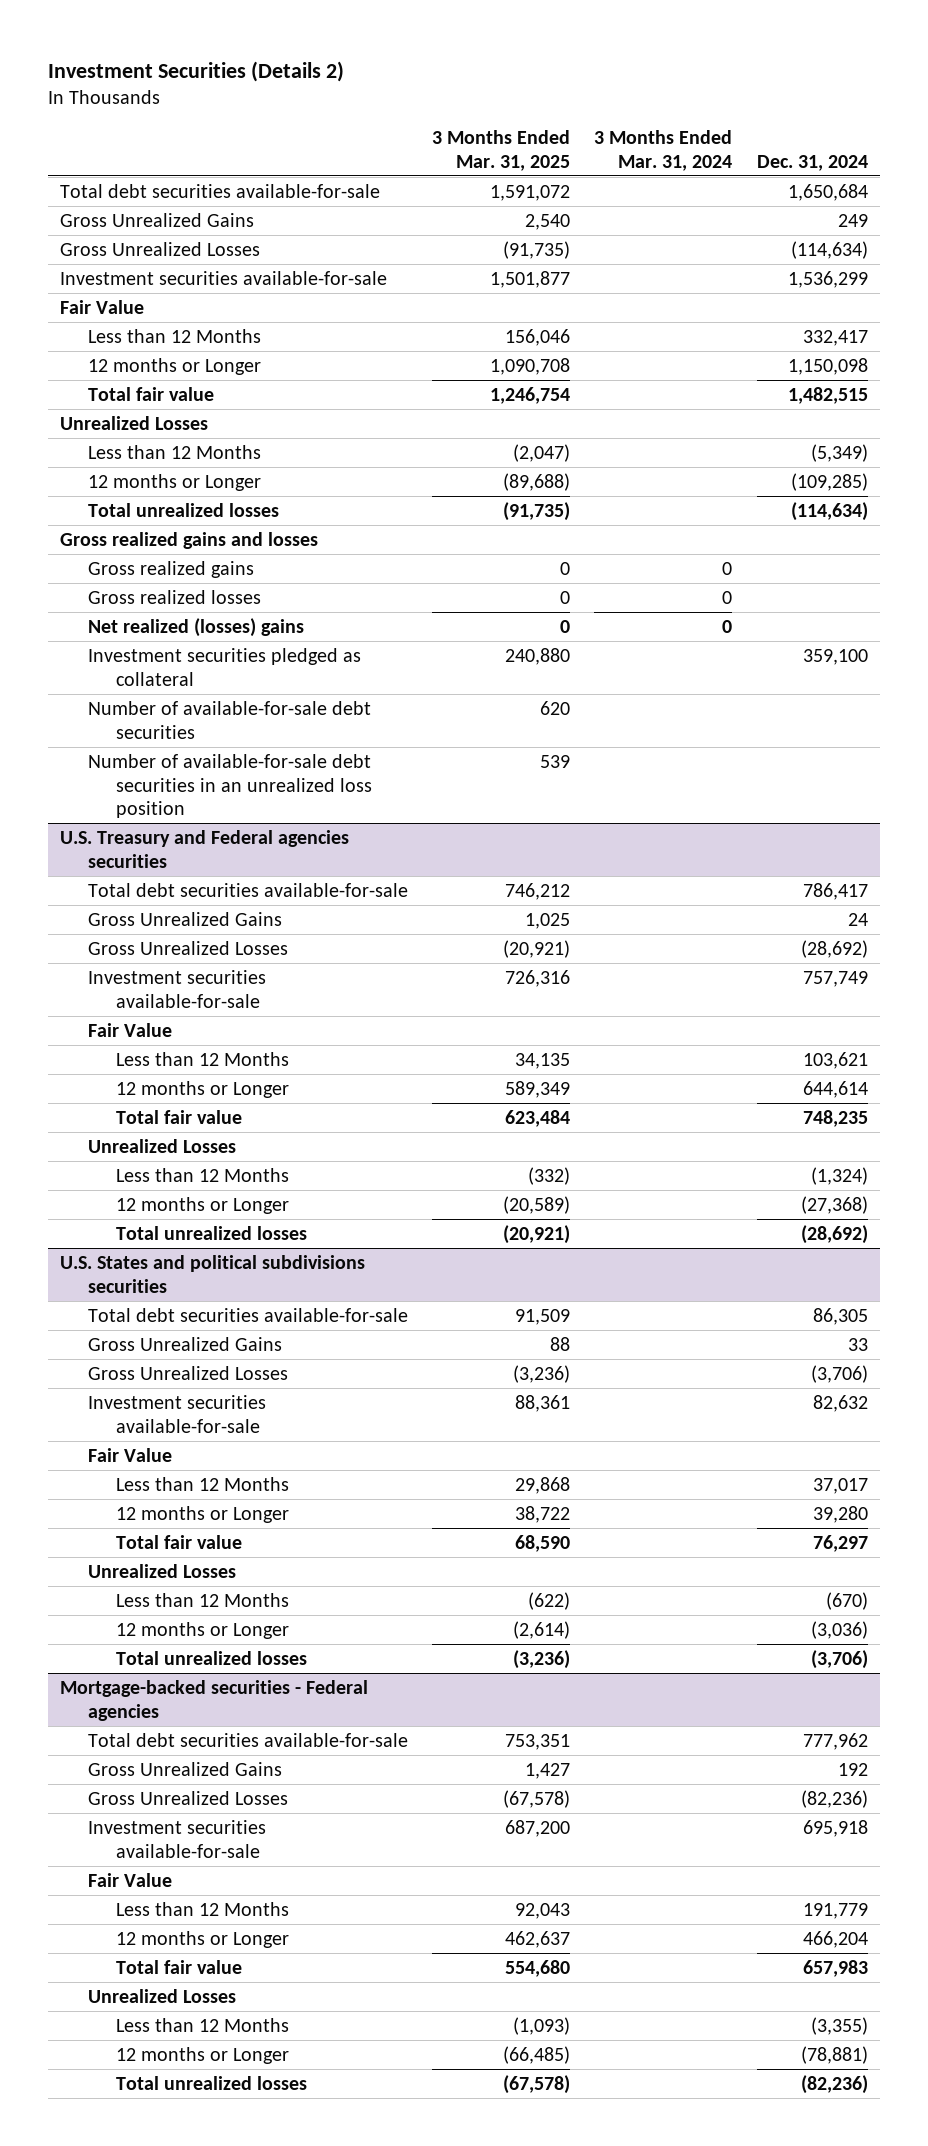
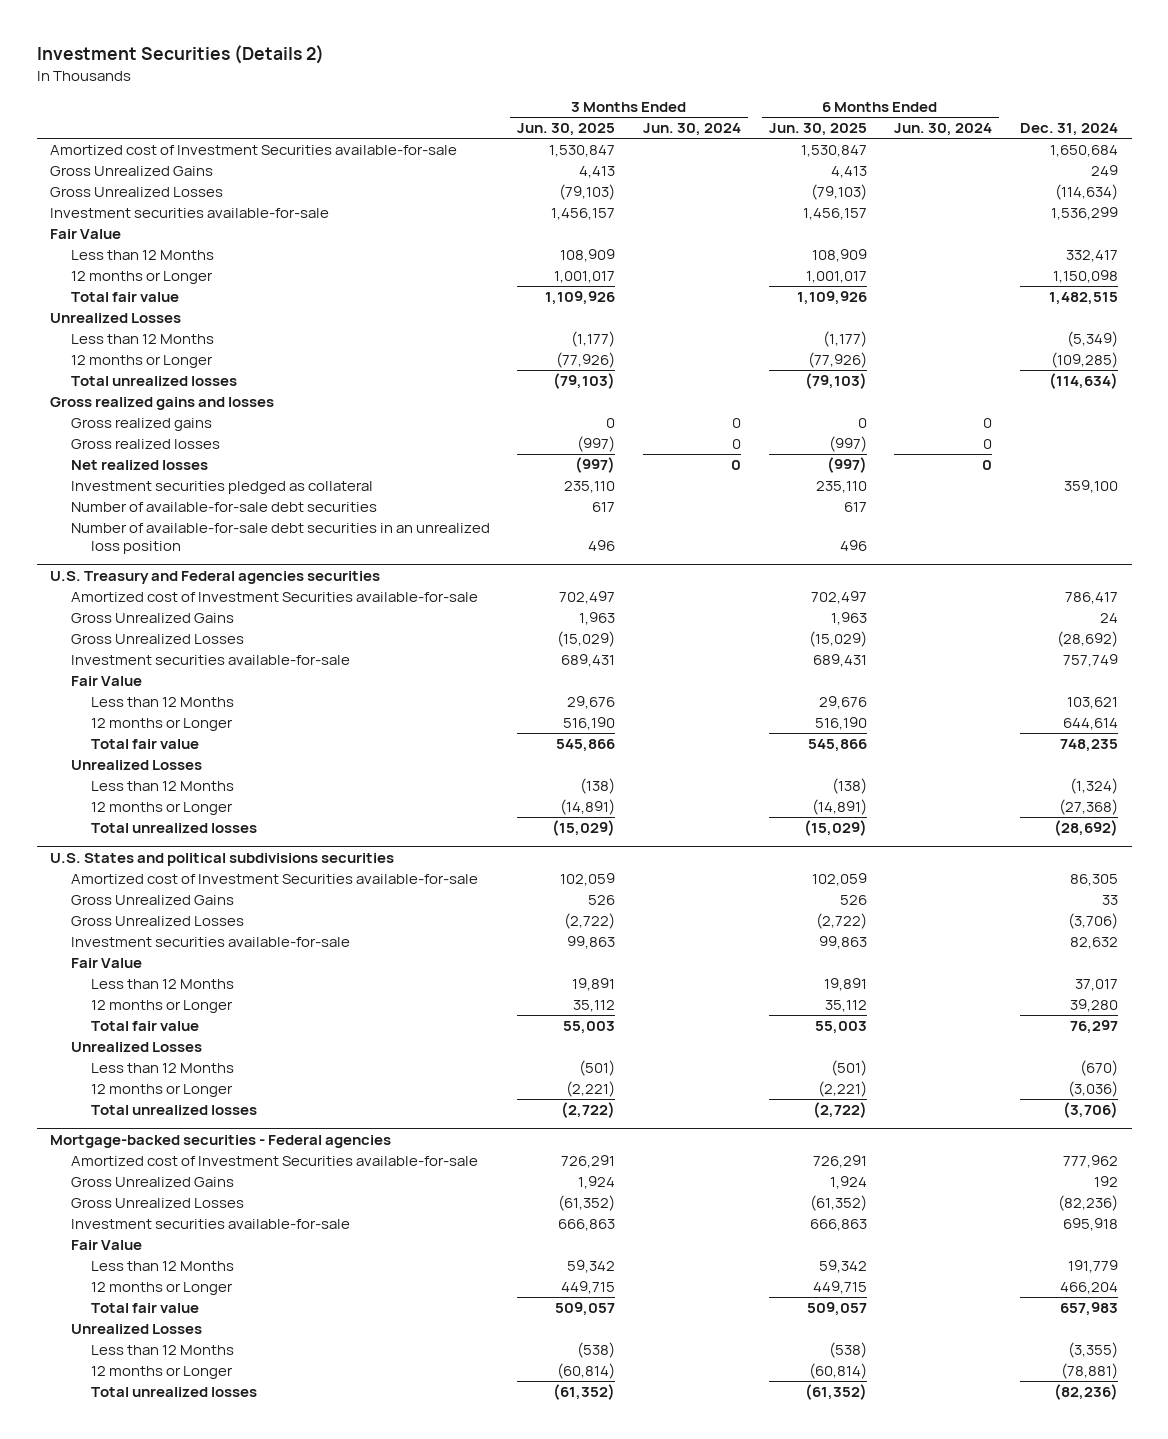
- | 3 Months Ended Mar. 31, 2025 | 3 Months Ended Mar. 31, 2024 | Dec. 31, 2024
+ | 3 Months Ended Jun. 30, 2025 | 3 Months Ended Jun. 30, 2024 | 6 Months Ended Jun. 30, 2025 | 6 Months Ended Jun. 30, 2024 | Dec. 31, 2024
- Total debt securities available-for-sale | 1,591,072 | | 1,650,684
+ Amortized cost of Investment Securities available-for-sale | 1,530,847 | | 1,530,847 | | 1,650,684
- Net realized (losses) gains | 0 | 0 |
+ Net realized losses | (997) | 0 | (997) | 0 |
@ U.S. Treasury and Federal agencies securities
- Total debt securities available-for-sale | 746,212 | | 786,417
+ Amortized cost of Investment Securities available-for-sale | 702,497 | | 702,497 | | 786,417
@ U.S. States and political subdivisions securities
- Total debt securities available-for-sale | 91,509 | | 86,305
+ Amortized cost of Investment Securities available-for-sale | 102,059 | | 102,059 | | 86,305
@ Mortgage-backed securities - Federal agencies
- Total debt securities available-for-sale | 753,351 | | 777,962
+ Amortized cost of Investment Securities available-for-sale | 726,291 | | 726,291 | | 777,962

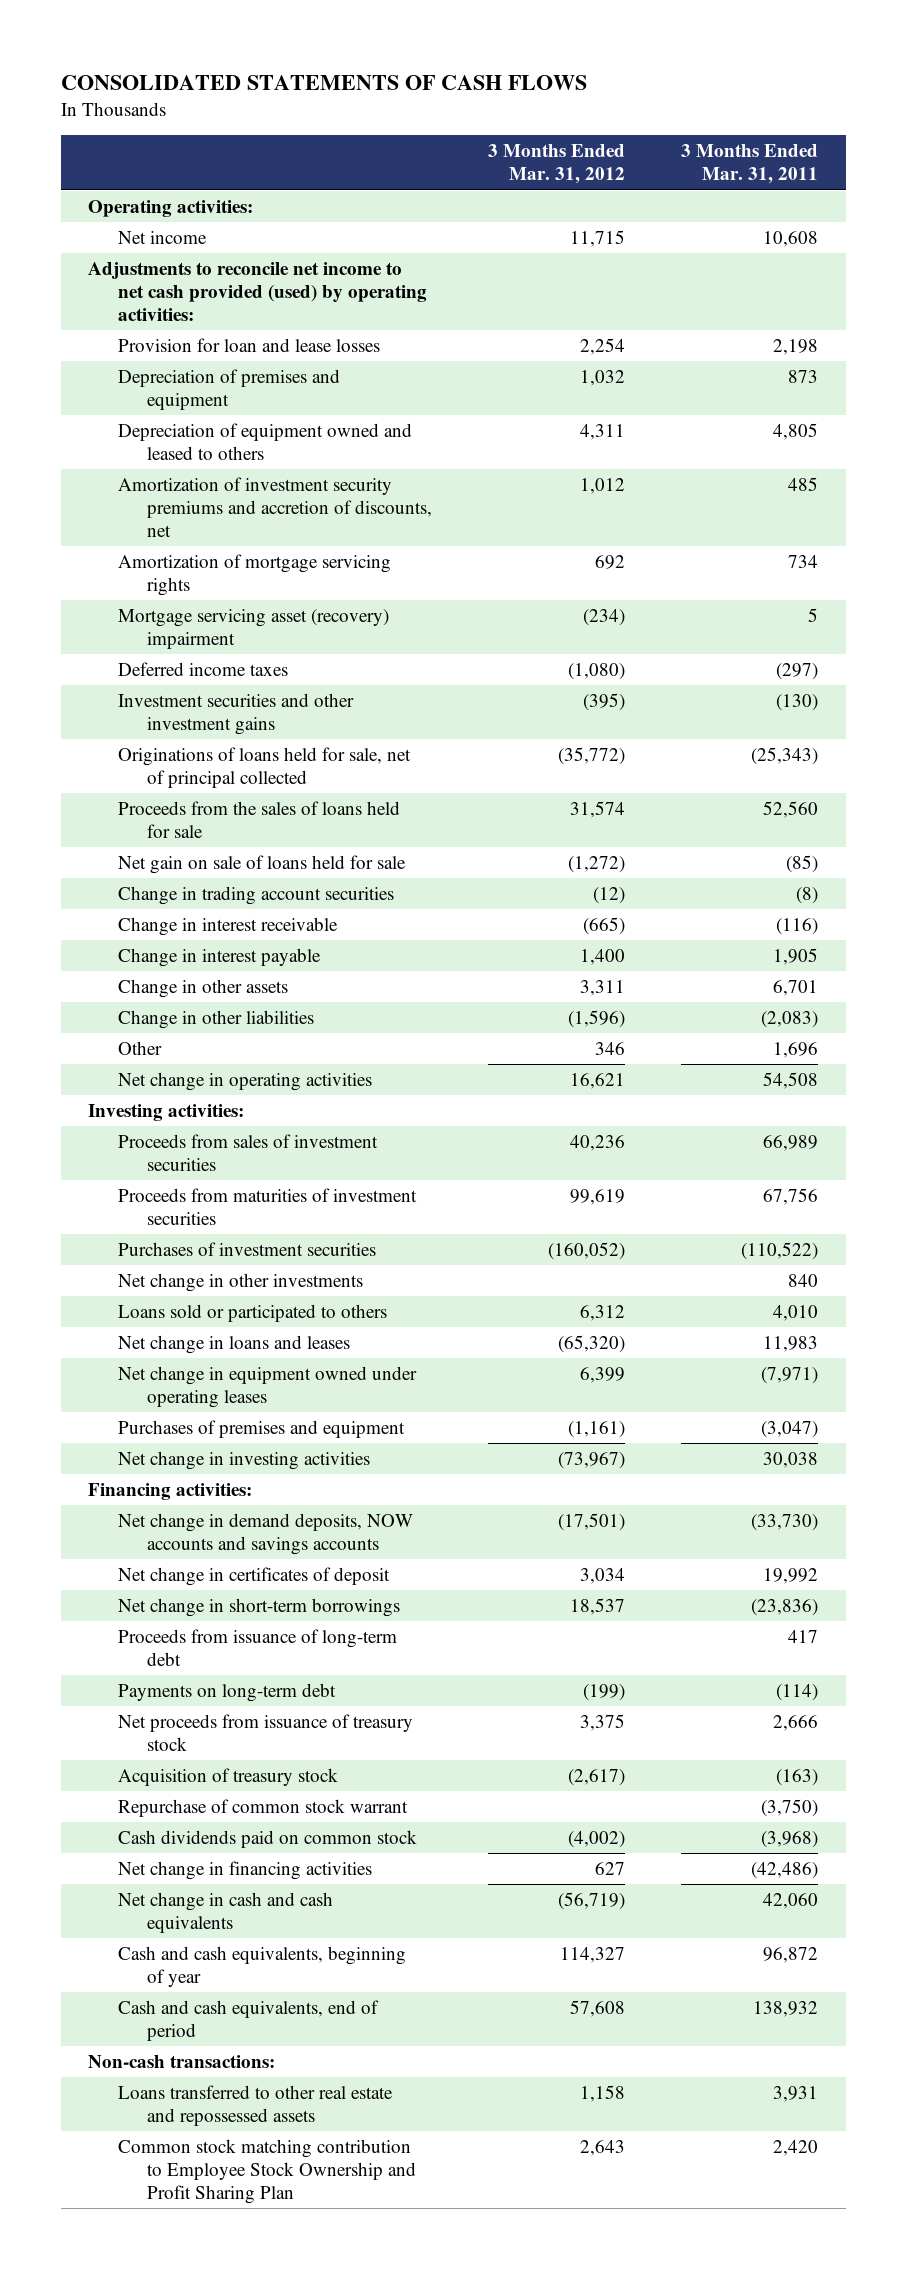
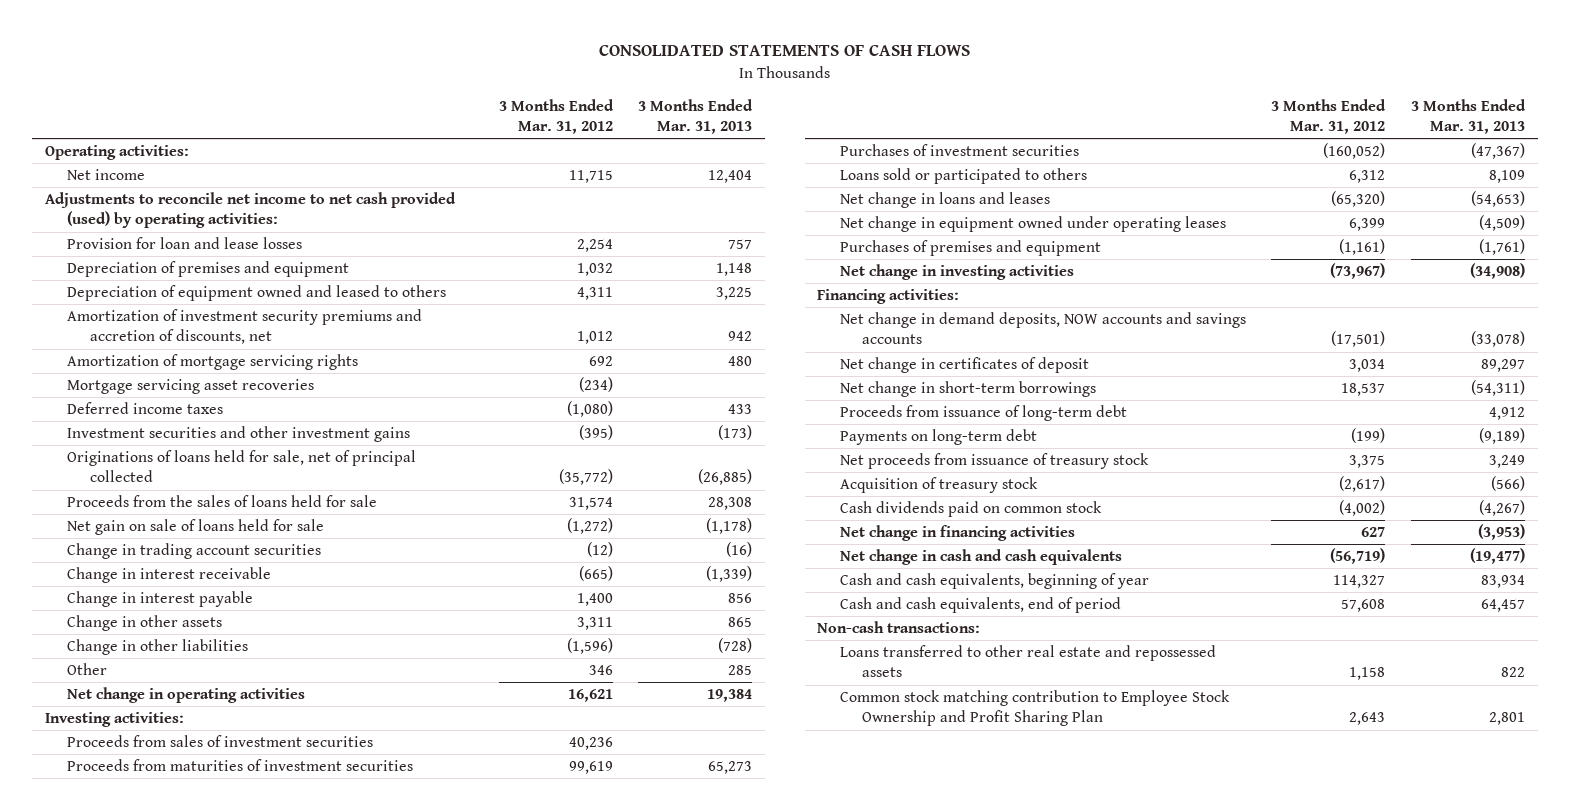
- | 3 Months Ended Mar. 31, 2012 | 3 Months Ended Mar. 31, 2011
+ | 3 Months Ended Mar. 31, 2012 | 3 Months Ended Mar. 31, 2013
- Mortgage servicing asset (recovery) impairment | (234) | 5
+ Mortgage servicing asset recoveries | (234) |
- Net change in other investments | | 840
- Repurchase of common stock warrant | | (3,750)

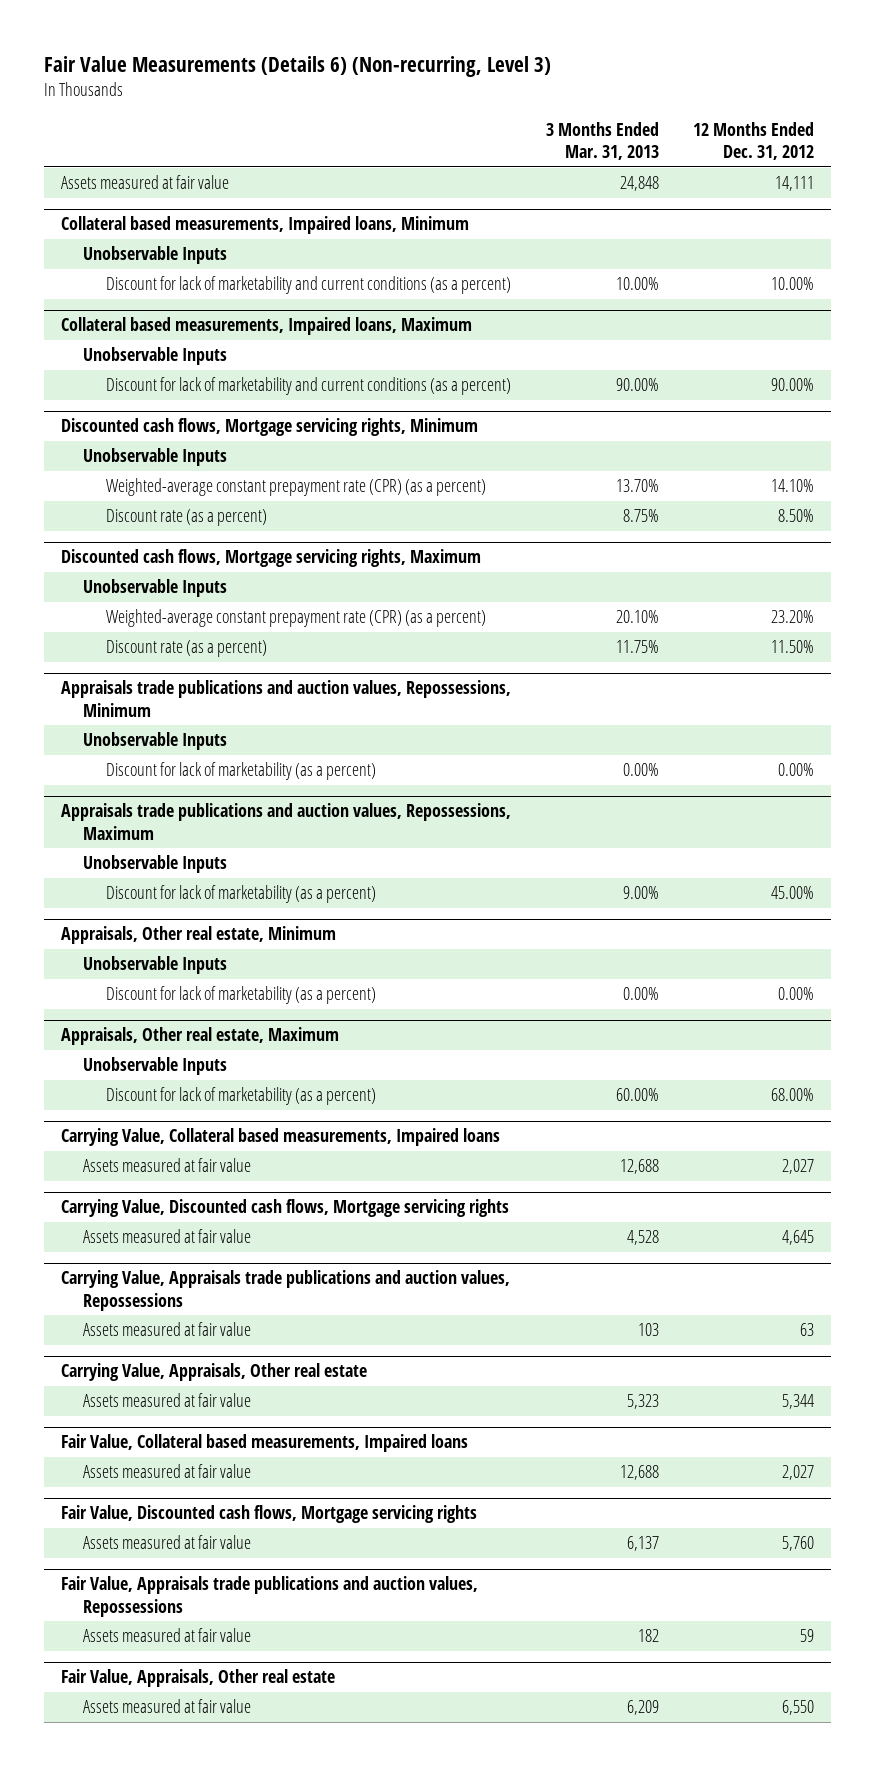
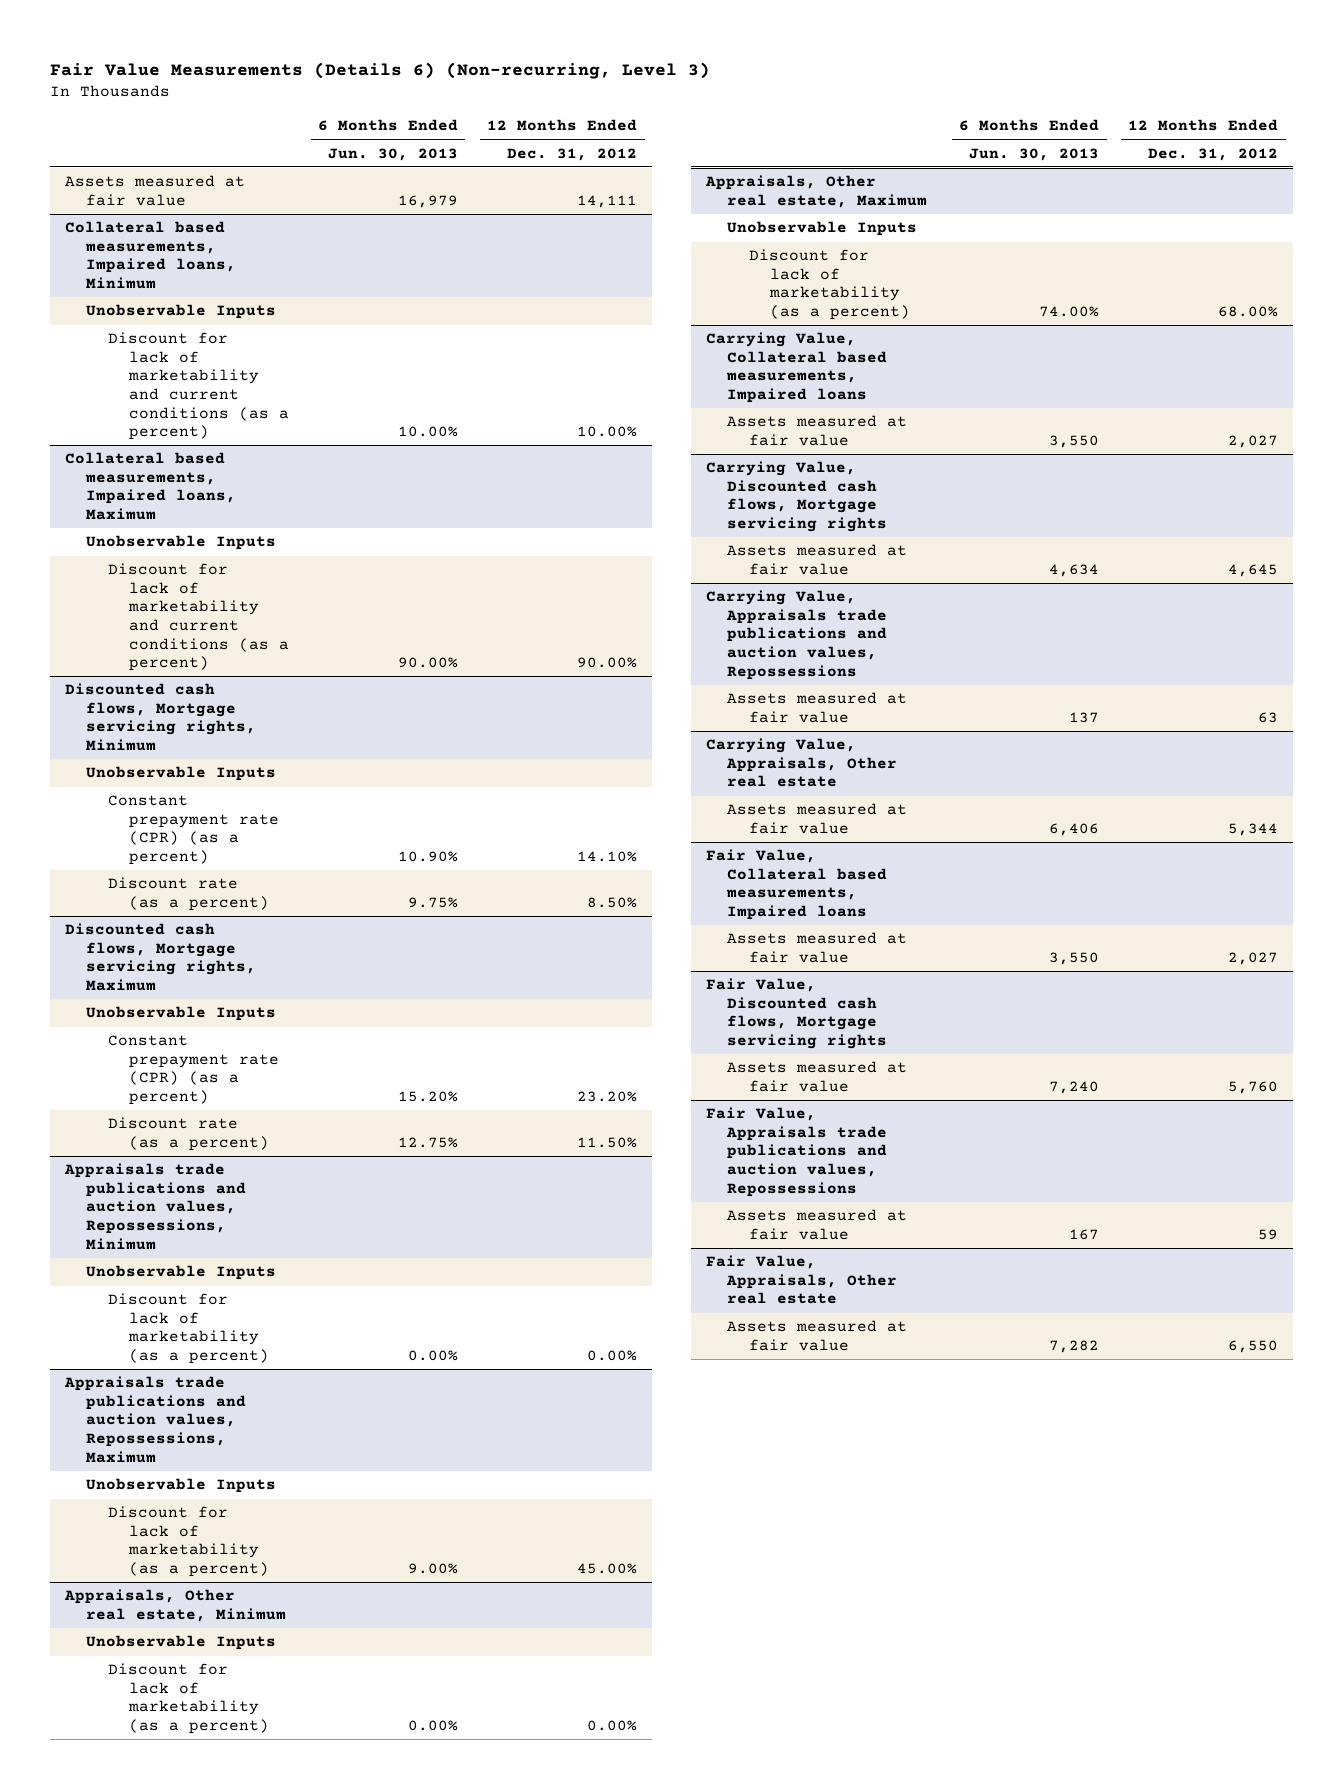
- | 3 Months Ended Mar. 31, 2013 | 12 Months Ended Dec. 31, 2012
+ | 6 Months Ended Jun. 30, 2013 | 12 Months Ended Dec. 31, 2012
@ Discounted cash flows, Mortgage servicing rights, Minimum
- Weighted-average constant prepayment rate (CPR) (as a percent) | 13.70% | 14.10%
+ Constant prepayment rate (CPR) (as a percent) | 10.90% | 14.10%
@ Discounted cash flows, Mortgage servicing rights, Maximum
- Weighted-average constant prepayment rate (CPR) (as a percent) | 20.10% | 23.20%
+ Constant prepayment rate (CPR) (as a percent) | 15.20% | 23.20%

